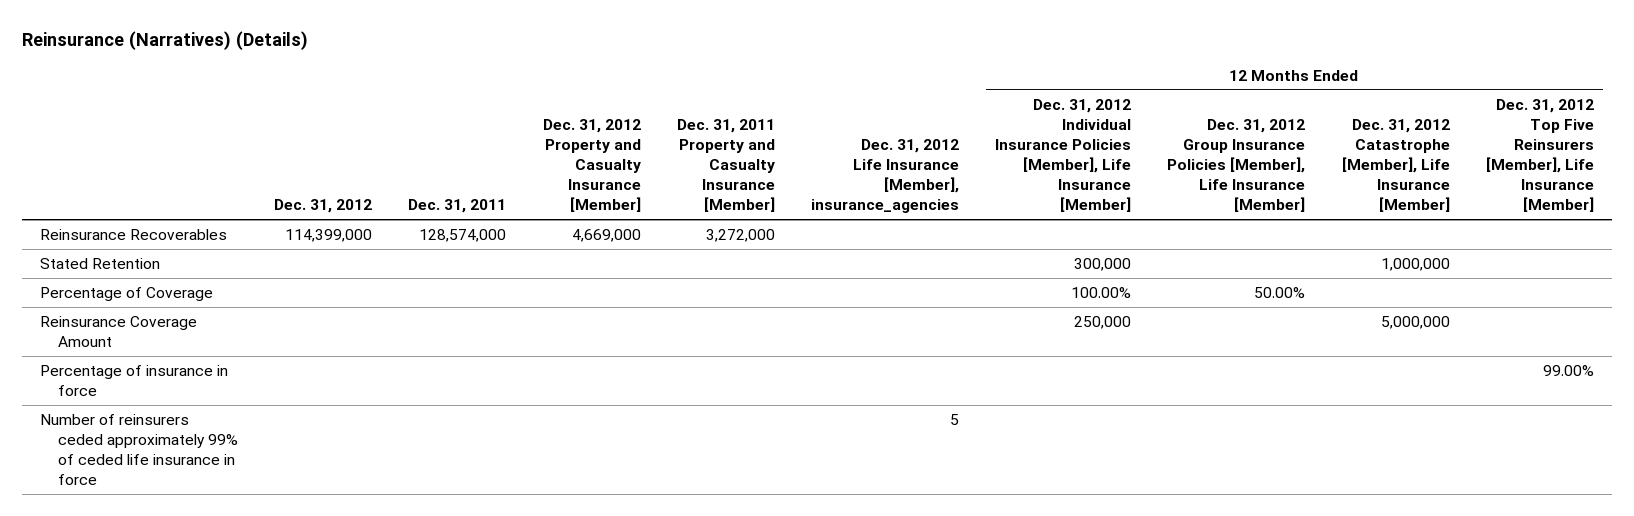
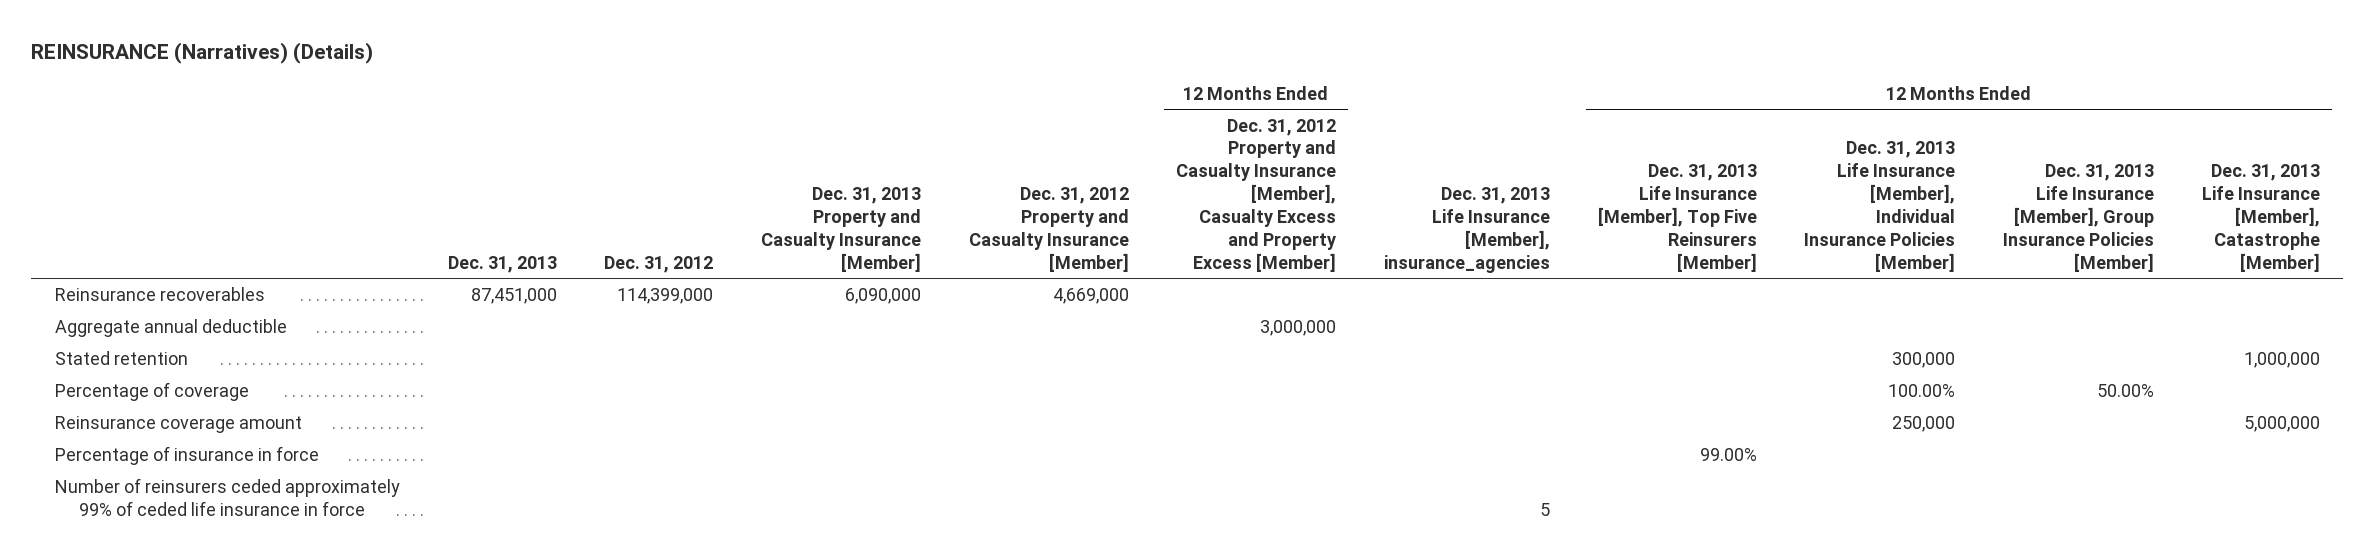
- Reinsurance (Narratives) (Details)
+ REINSURANCE (Narratives) (Details)
- | Dec. 31, 2012 | Dec. 31, 2011 | Dec. 31, 2012 Property and Casualty Insurance [Member] | Dec. 31, 2011 Property and Casualty Insurance [Member] | Dec. 31, 2012 Life Insurance [Member], insurance_agencies | 12 Months Ended Dec. 31, 2012 Individual Insurance Policies [Member], Life Insurance [Member] | 12 Months Ended Dec. 31, 2012 Group Insurance Policies [Member], Life Insurance [Member] | 12 Months Ended Dec. 31, 2012 Catastrophe [Member], Life Insurance [Member] | 12 Months Ended Dec. 31, 2012 Top Five Reinsurers [Member], Life Insurance [Member]
+ | Dec. 31, 2013 | Dec. 31, 2012 | Dec. 31, 2013 Property and Casualty Insurance [Member] | Dec. 31, 2012 Property and Casualty Insurance [Member] | 12 Months Ended Dec. 31, 2012 Property and Casualty Insurance [Member], Casualty Excess and Property Excess [Member] | Dec. 31, 2013 Life Insurance [Member], insurance_agencies | 12 Months Ended Dec. 31, 2013 Life Insurance [Member], Top Five Reinsurers [Member] | 12 Months Ended Dec. 31, 2013 Life Insurance [Member], Individual Insurance Policies [Member] | 12 Months Ended Dec. 31, 2013 Life Insurance [Member], Group Insurance Policies [Member] | 12 Months Ended Dec. 31, 2013 Life Insurance [Member], Catastrophe [Member]
- Reinsurance Recoverables | 114,399,000 | 128,574,000 | 4,669,000 | 3,272,000 | | | | |
- Stated Retention | | | | | | 300,000 | | 1,000,000 |
- Percentage of Coverage | | | | | | 100.00% | 50.00% | |
- Reinsurance Coverage Amount | | | | | | 250,000 | | 5,000,000 |
+ Reinsurance recoverables | 87,451,000 | 114,399,000 | 6,090,000 | 4,669,000 | | | | | |
+ Aggregate annual deductible | | | | | 3,000,000 | | | | |
+ Stated retention | | | | | | | | 300,000 | | 1,000,000
+ Percentage of coverage | | | | | | | | 100.00% | 50.00% |
+ Reinsurance coverage amount | | | | | | | | 250,000 | | 5,000,000

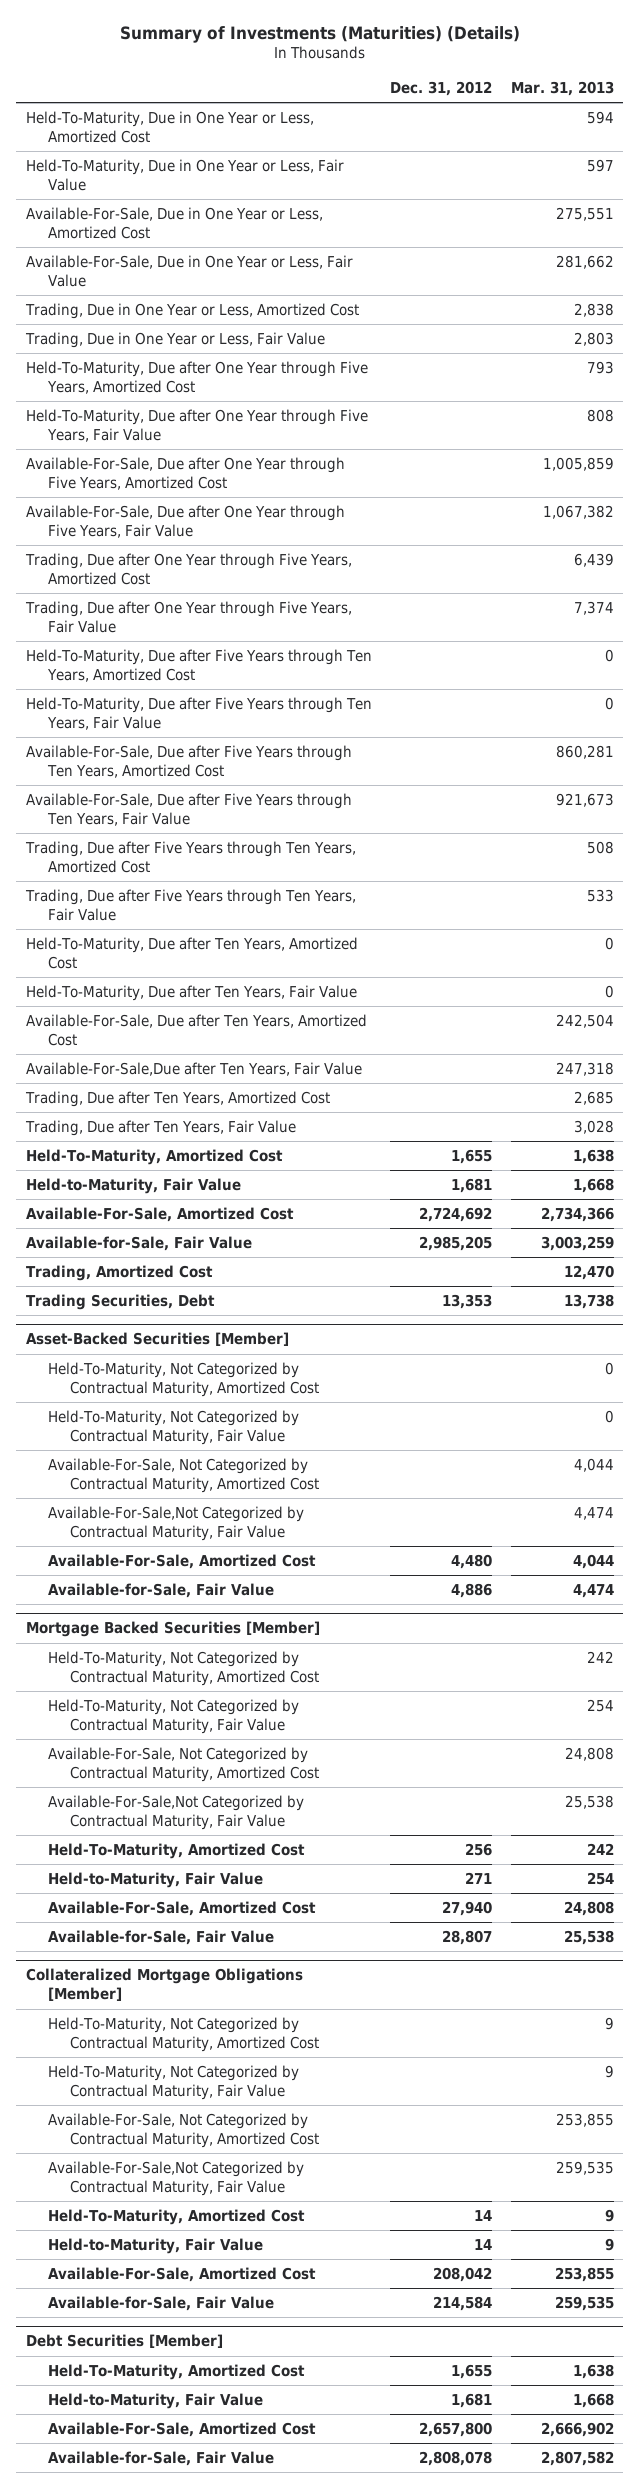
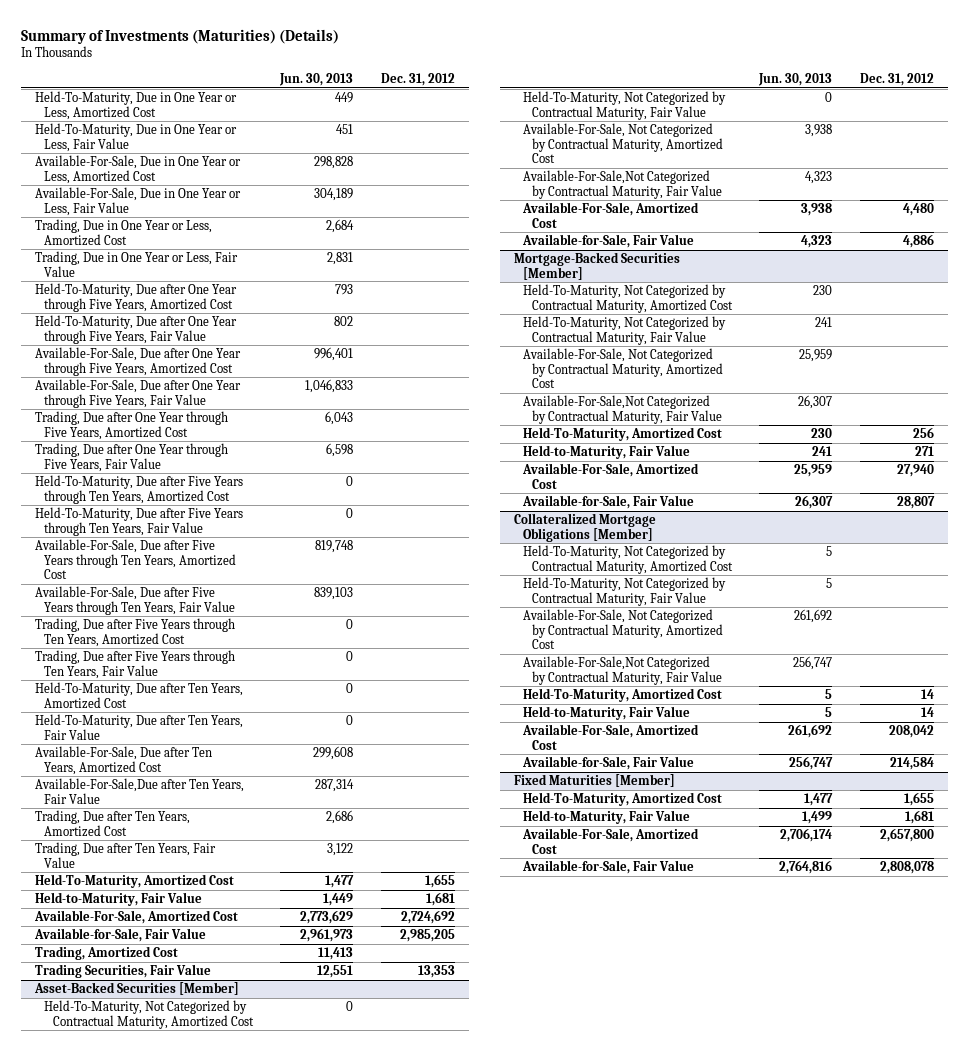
- | Dec. 31, 2012 | Mar. 31, 2013
+ | Jun. 30, 2013 | Dec. 31, 2012
- Trading Securities, Debt | 13,353 | 13,738
+ Trading Securities, Fair Value | 12,551 | 13,353
- Mortgage Backed Securities [Member]
+ Mortgage-Backed Securities [Member]
- Debt Securities [Member]
+ Fixed Maturities [Member]

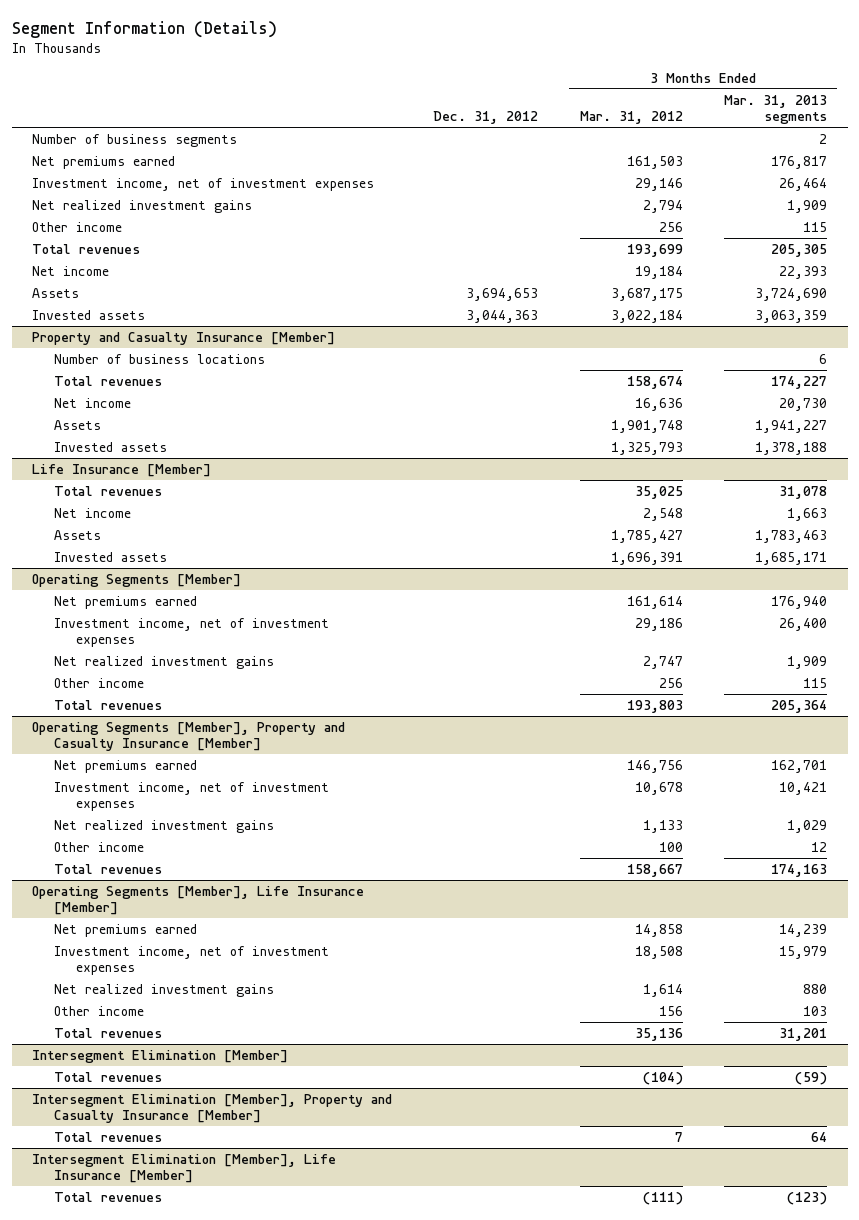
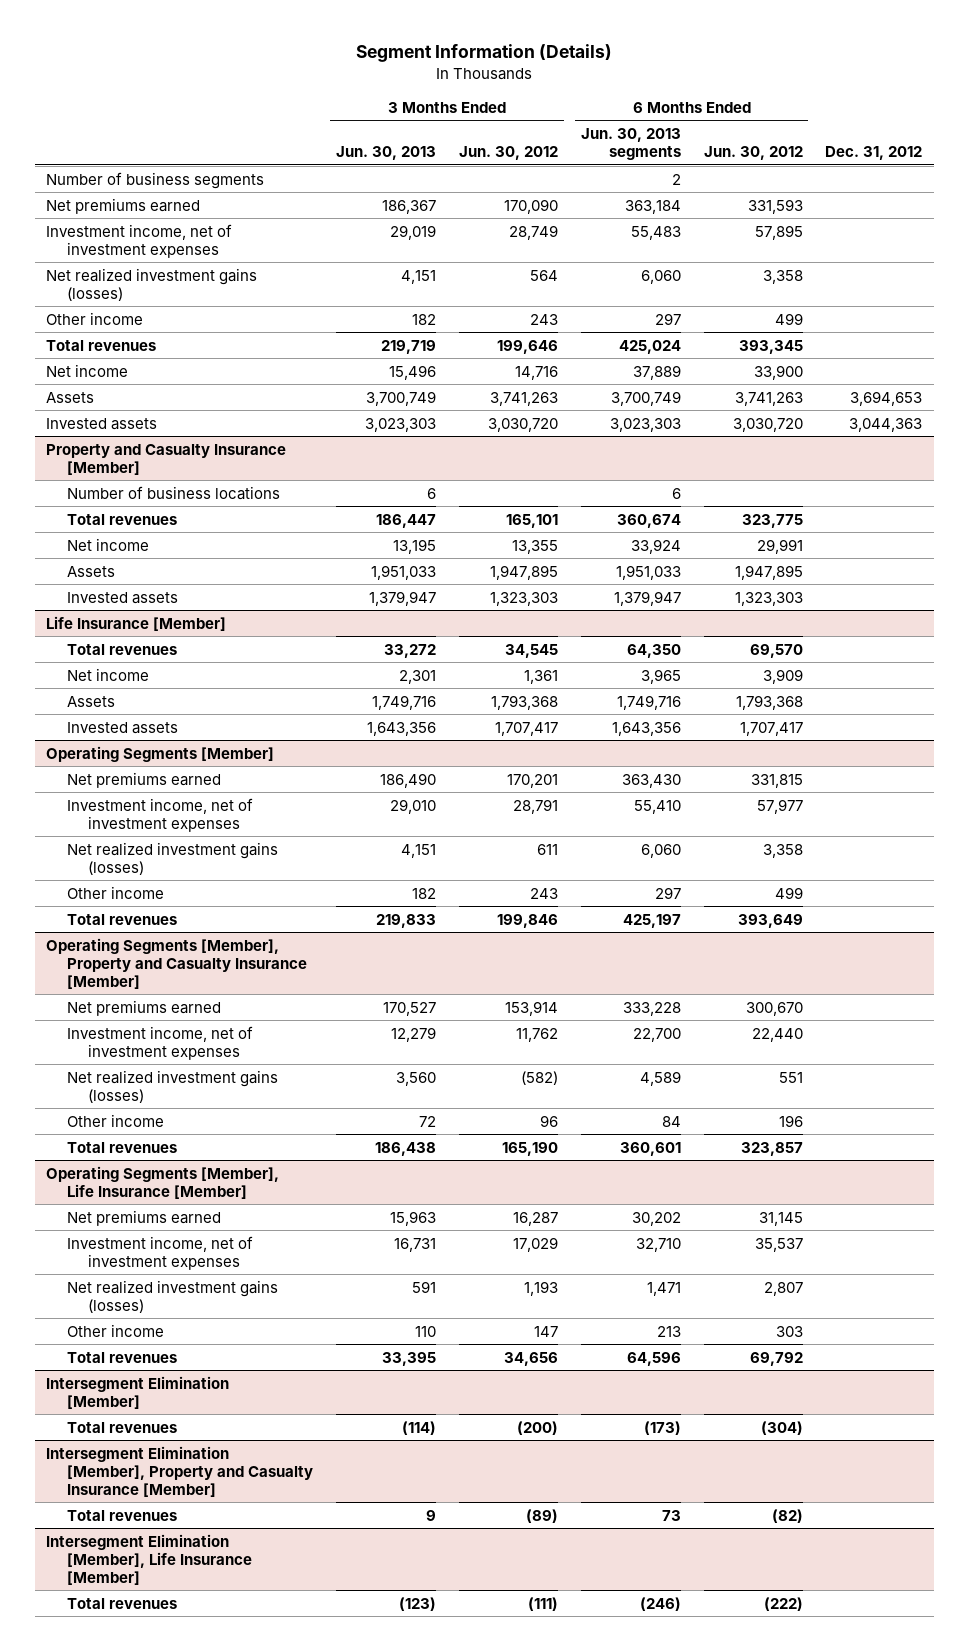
- | Dec. 31, 2012 | 3 Months Ended Mar. 31, 2012 | 3 Months Ended Mar. 31, 2013 segments
+ | 3 Months Ended Jun. 30, 2013 | 3 Months Ended Jun. 30, 2012 | 6 Months Ended Jun. 30, 2013 segments | 6 Months Ended Jun. 30, 2012 | Dec. 31, 2012
- Net realized investment gains | | 2,794 | 1,909
+ Net realized investment gains (losses) | 4,151 | 564 | 6,060 | 3,358 |
@ Operating Segments [Member]
- Net realized investment gains | | 2,747 | 1,909
+ Net realized investment gains (losses) | 4,151 | 611 | 6,060 | 3,358 |
@ Operating Segments [Member], Property and Casualty Insurance [Member]
- Net realized investment gains | | 1,133 | 1,029
+ Net realized investment gains (losses) | 3,560 | (582) | 4,589 | 551 |
@ Operating Segments [Member], Life Insurance [Member]
- Net realized investment gains | | 1,614 | 880
+ Net realized investment gains (losses) | 591 | 1,193 | 1,471 | 2,807 |

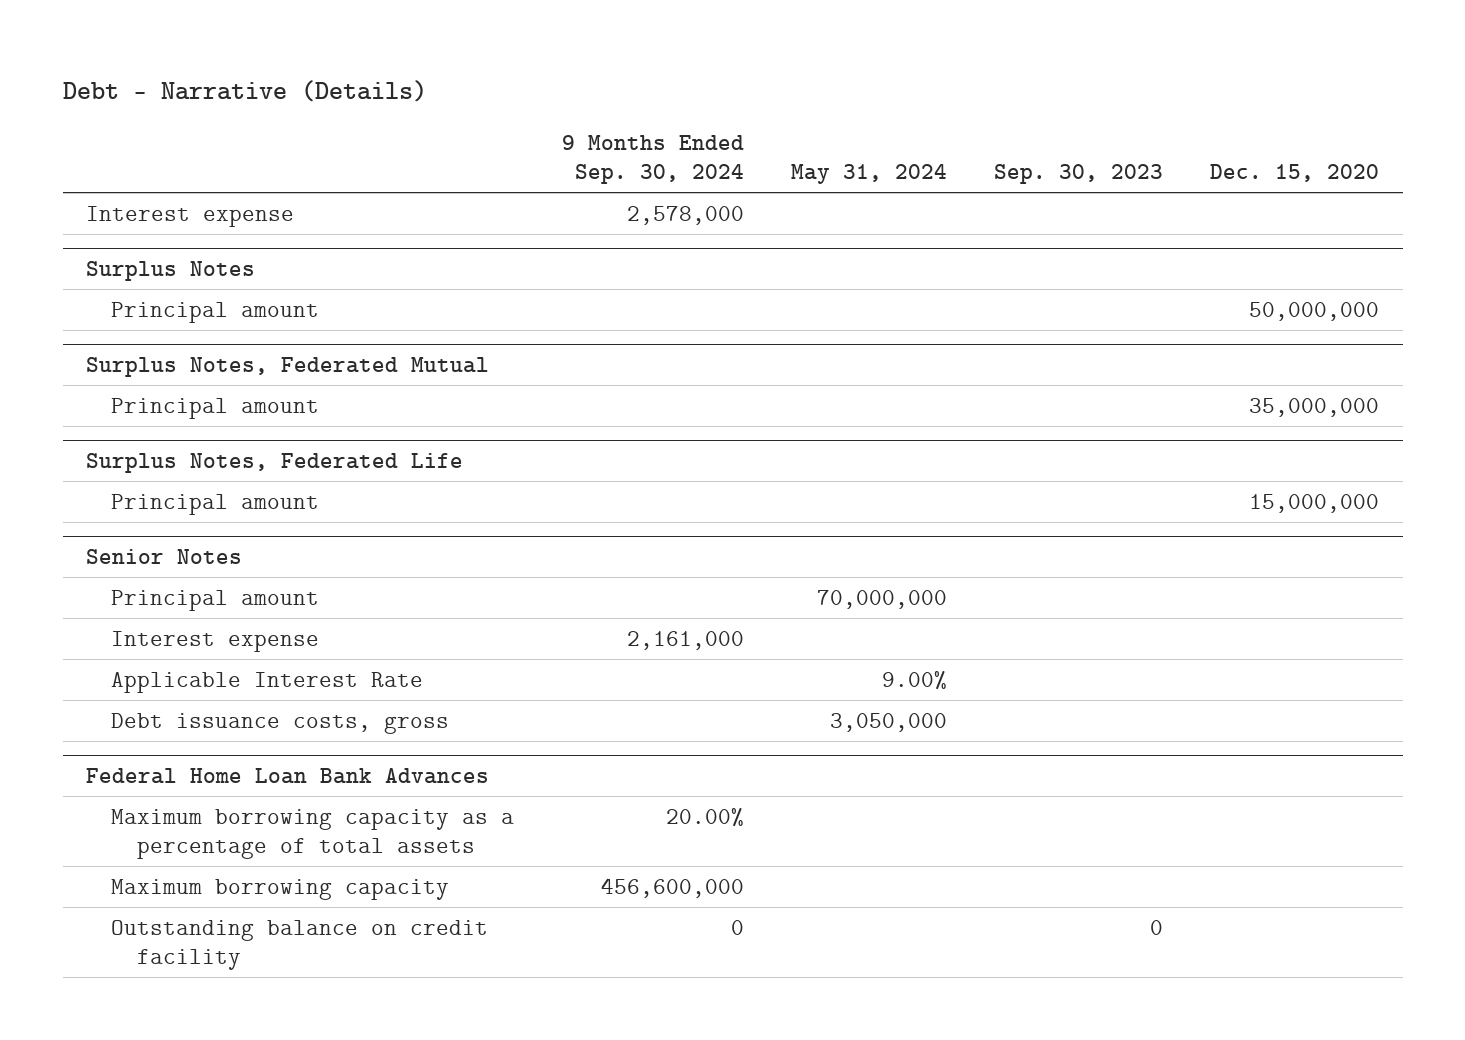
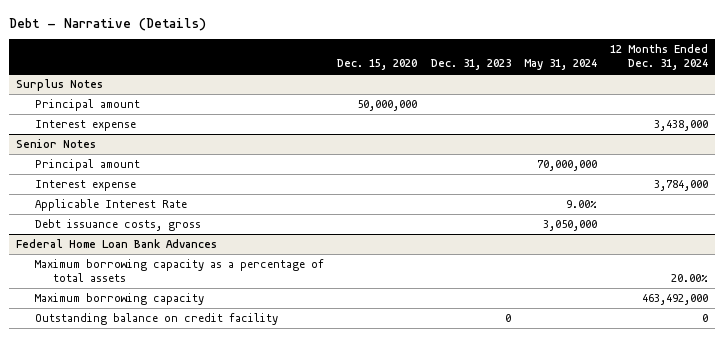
- | 9 Months Ended Sep. 30, 2024 | May 31, 2024 | Sep. 30, 2023 | Dec. 15, 2020
+ | Dec. 15, 2020 | Dec. 31, 2023 | May 31, 2024 | 12 Months Ended Dec. 31, 2024
- Interest expense | 2,578,000 | | |
- Surplus Notes, Federated Mutual
- Principal amount | | | | 35,000,000
- Surplus Notes, Federated Life
- Principal amount | | | | 15,000,000
@ Surplus Notes
+ Interest expense | | | | 3,438,000

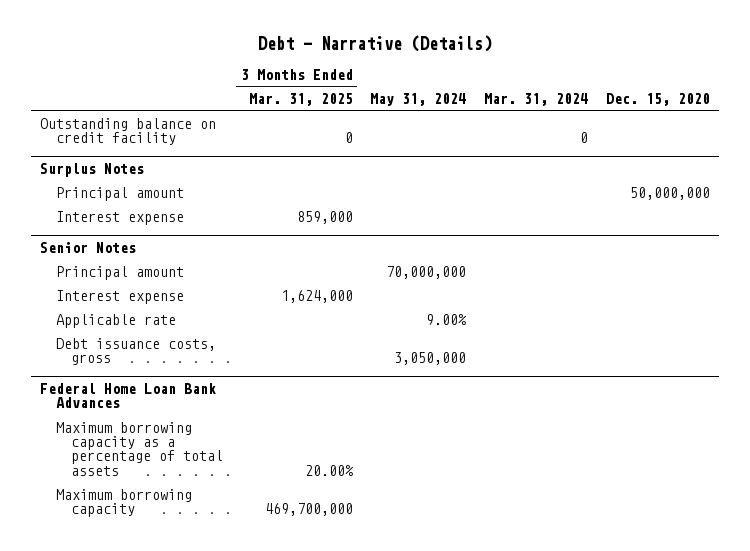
- | Dec. 15, 2020 | Dec. 31, 2023 | May 31, 2024 | 12 Months Ended Dec. 31, 2024
+ | 3 Months Ended Mar. 31, 2025 | May 31, 2024 | Mar. 31, 2024 | Dec. 15, 2020
+ Outstanding balance on credit facility | 0 | | 0 |
@ Senior Notes
- Applicable Interest Rate | | | 9.00% |
+ Applicable rate | | 9.00% | |
@ Federal Home Loan Bank Advances
- Outstanding balance on credit facility | | 0 | | 0

